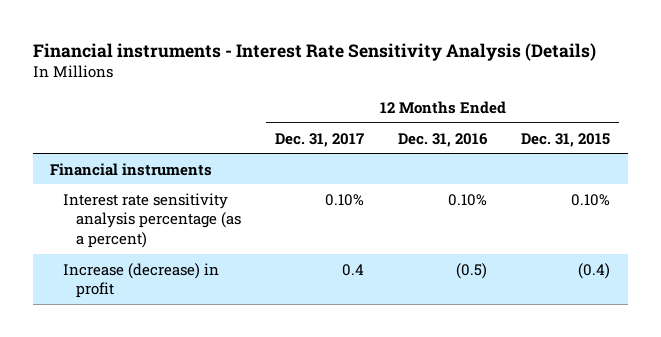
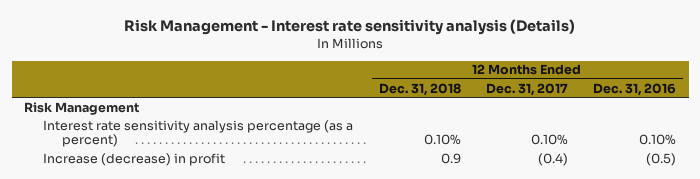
- Financial instruments - Interest Rate Sensitivity Analysis (Details)
+ Risk Management - Interest rate sensitivity analysis (Details)
- | 12 Months Ended Dec. 31, 2017 | 12 Months Ended Dec. 31, 2016 | 12 Months Ended Dec. 31, 2015
+ | 12 Months Ended Dec. 31, 2018 | 12 Months Ended Dec. 31, 2017 | 12 Months Ended Dec. 31, 2016
- Financial instruments
+ Risk Management
- Increase (decrease) in profit | 0.4 | (0.5) | (0.4)
+ Increase (decrease) in profit | 0.9 | (0.4) | (0.5)

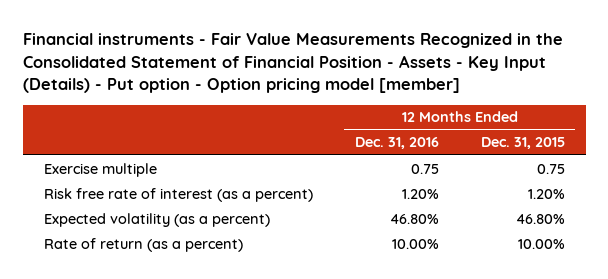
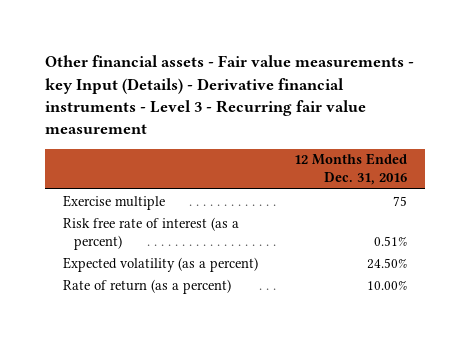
- Financial instruments - Fair Value Measurements Recognized in the Consolidated Statement of Financial Position - Assets - Key Input (Details) - Put option - Option pricing model [member]
+ Other financial assets - Fair value measurements - key Input (Details) - Derivative financial instruments - Level 3 - Recurring fair value measurement
- | 12 Months Ended Dec. 31, 2016 | 12 Months Ended Dec. 31, 2015
+ | 12 Months Ended Dec. 31, 2016
- Exercise multiple | 0.75 | 0.75
- Risk free rate of interest (as a percent) | 1.20% | 1.20%
- Expected volatility (as a percent) | 46.80% | 46.80%
+ Exercise multiple | 75
+ Risk free rate of interest (as a percent) | 0.51%
+ Expected volatility (as a percent) | 24.50%

